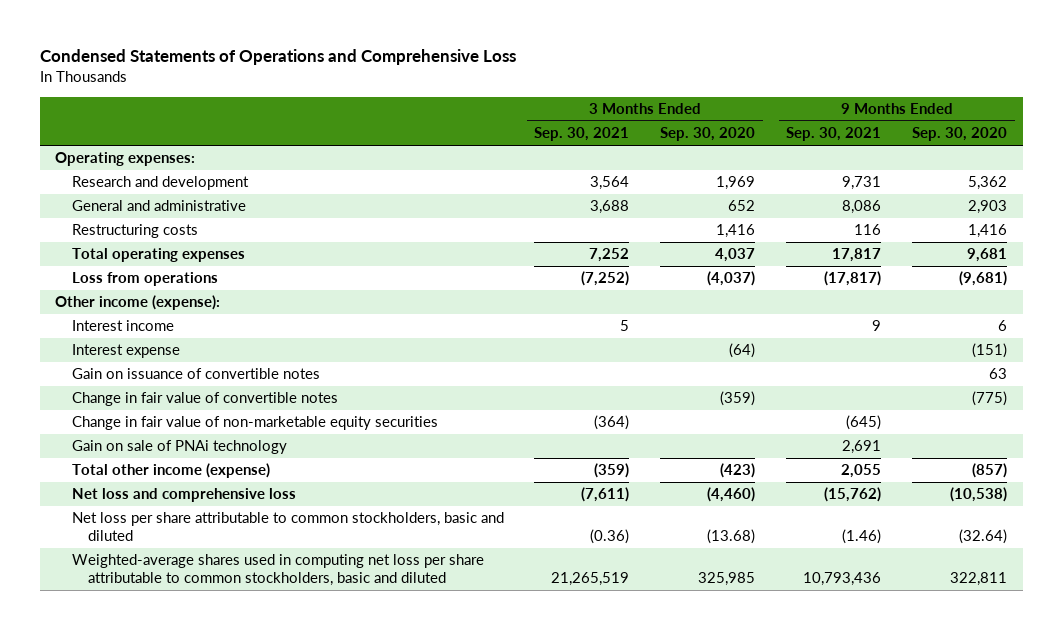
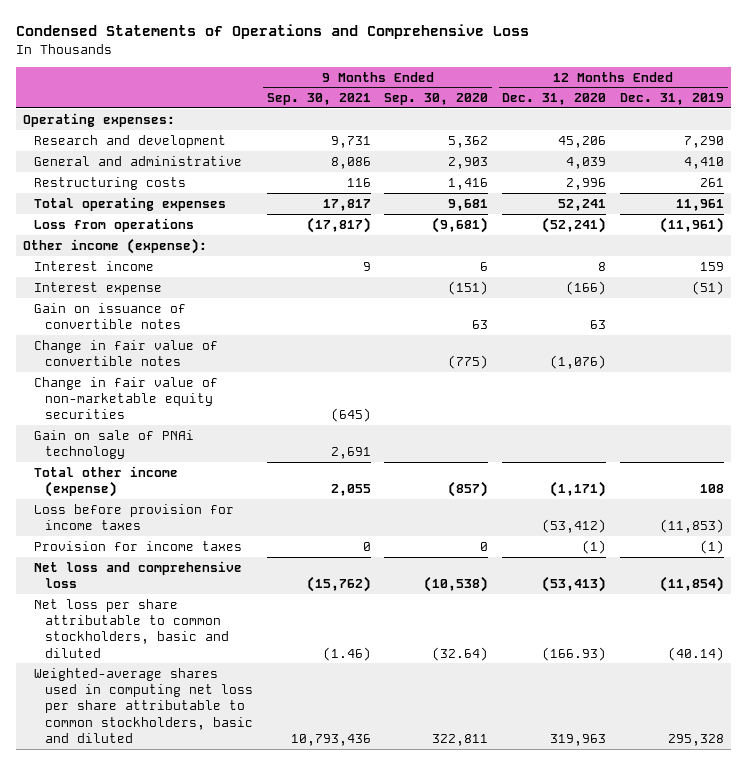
- | 3 Months Ended Sep. 30, 2021 | 3 Months Ended Sep. 30, 2020 | 9 Months Ended Sep. 30, 2021 | 9 Months Ended Sep. 30, 2020
+ | 9 Months Ended Sep. 30, 2021 | 9 Months Ended Sep. 30, 2020 | 12 Months Ended Dec. 31, 2020 | 12 Months Ended Dec. 31, 2019
+ Loss before provision for income taxes | | | (53,412) | (11,853)
+ Provision for income taxes | 0 | 0 | (1) | (1)

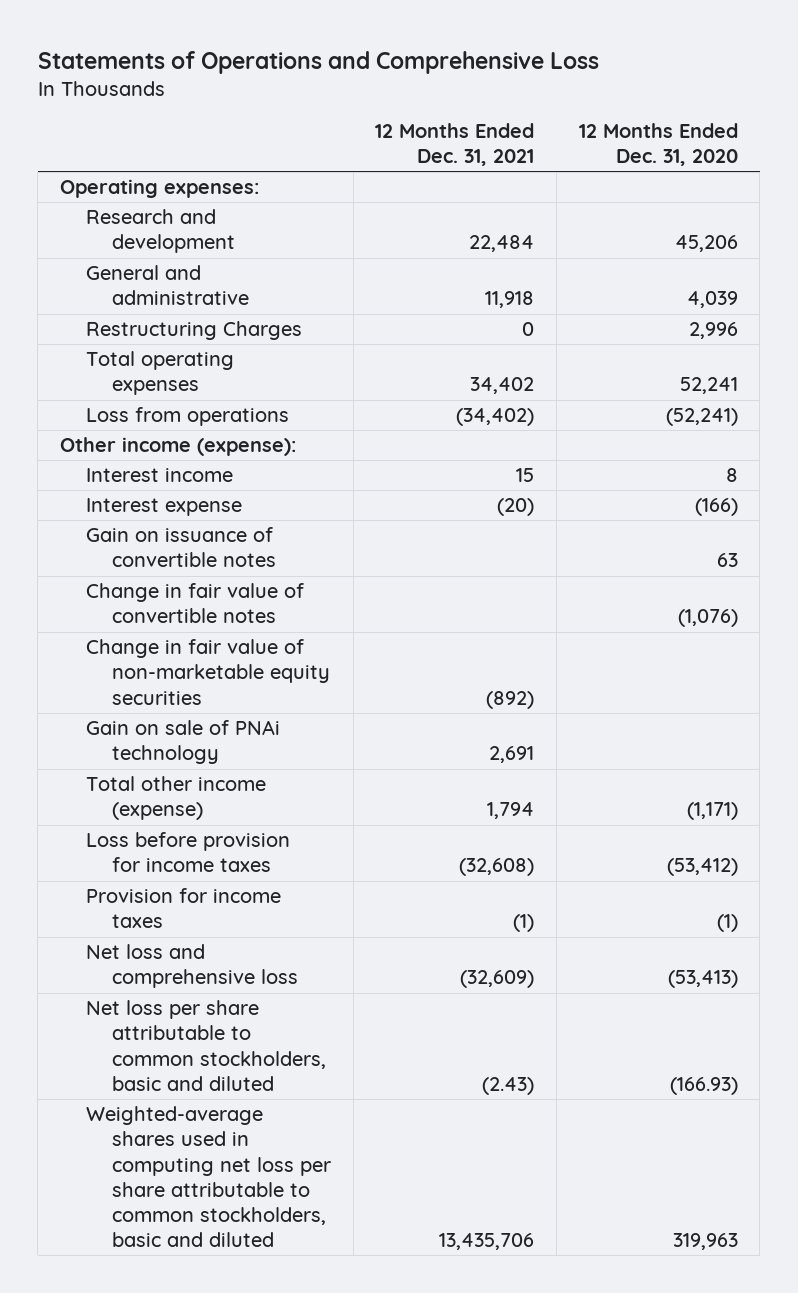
- Condensed Statements of Operations and Comprehensive Loss
+ Statements of Operations and Comprehensive Loss
- | 9 Months Ended Sep. 30, 2021 | 9 Months Ended Sep. 30, 2020 | 12 Months Ended Dec. 31, 2020 | 12 Months Ended Dec. 31, 2019
+ | 12 Months Ended Dec. 31, 2021 | 12 Months Ended Dec. 31, 2020
- Restructuring costs | 116 | 1,416 | 2,996 | 261
+ Restructuring Charges | 0 | 2,996

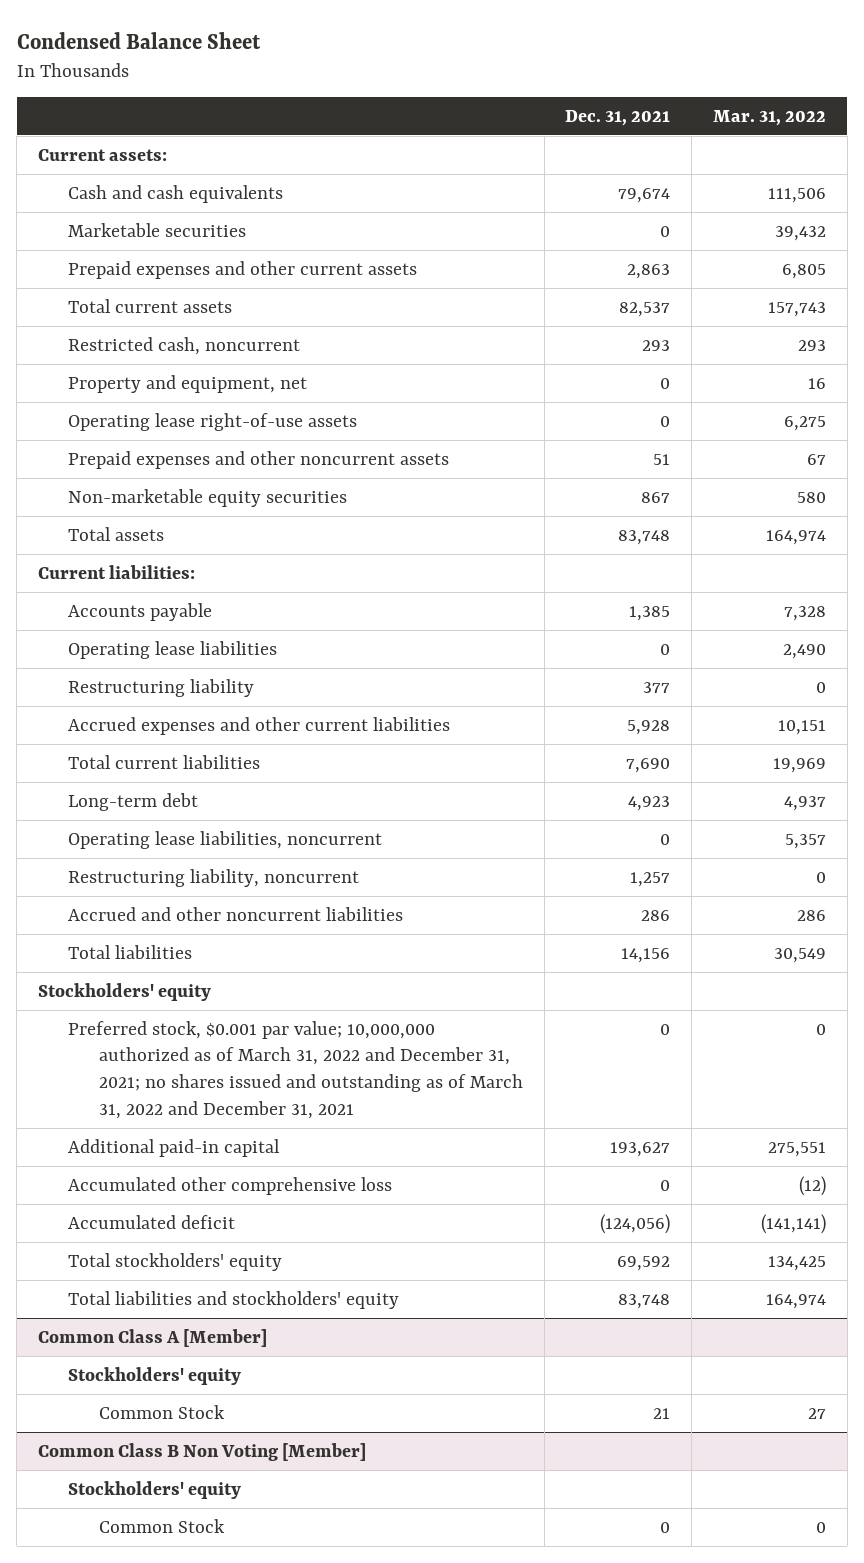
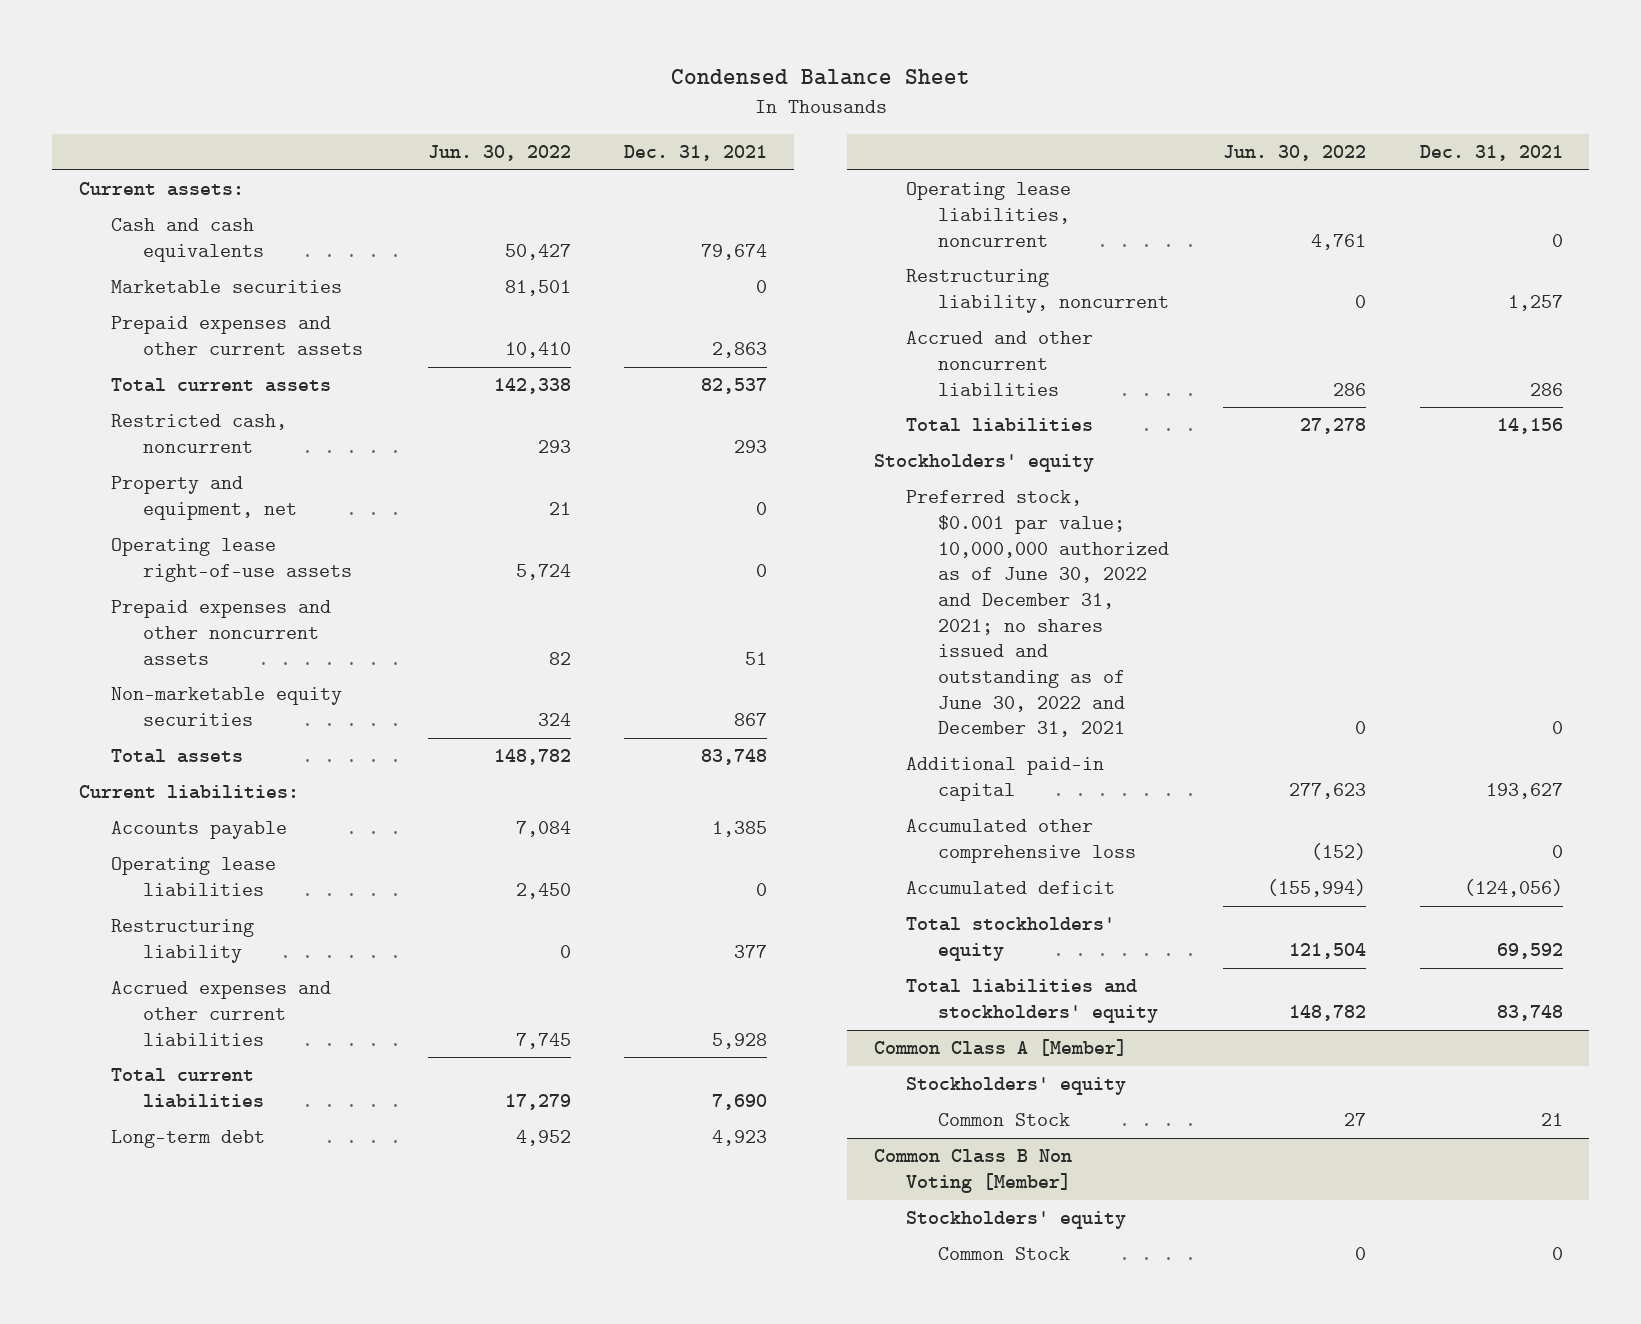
- | Dec. 31, 2021 | Mar. 31, 2022
+ | Jun. 30, 2022 | Dec. 31, 2021
- Preferred stock, $0.001 par value; 10,000,000 authorized as of March 31, 2022 and December 31, 2021; no shares issued and outstanding as of March 31, 2022 and December 31, 2021 | 0 | 0
+ Preferred stock, $0.001 par value; 10,000,000 authorized as of June 30, 2022 and December 31, 2021; no shares issued and outstanding as of June 30, 2022 and December 31, 2021 | 0 | 0

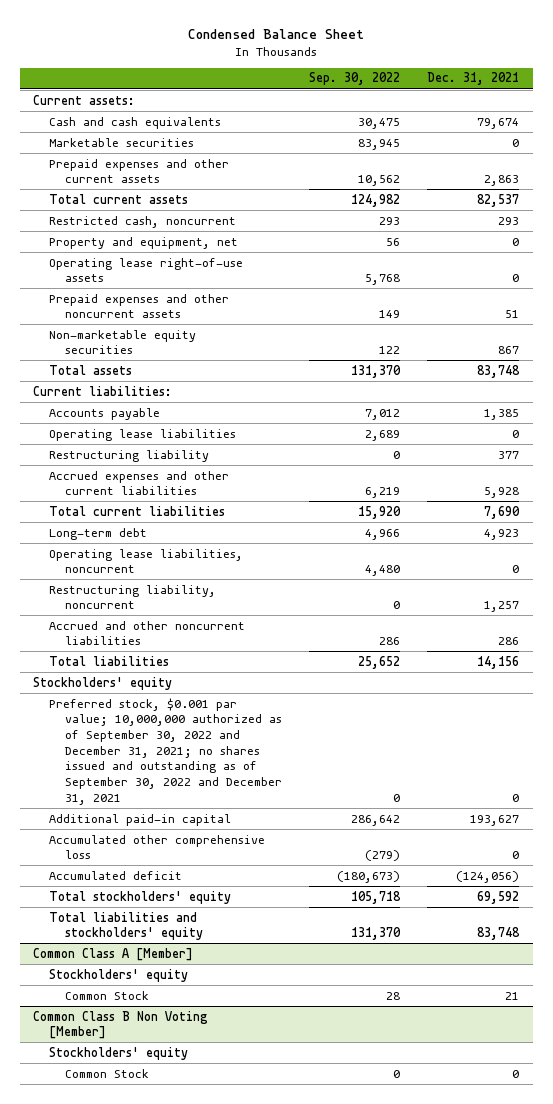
- | Jun. 30, 2022 | Dec. 31, 2021
+ | Sep. 30, 2022 | Dec. 31, 2021
- Preferred stock, $0.001 par value; 10,000,000 authorized as of June 30, 2022 and December 31, 2021; no shares issued and outstanding as of June 30, 2022 and December 31, 2021 | 0 | 0
+ Preferred stock, $0.001 par value; 10,000,000 authorized as of September 30, 2022 and December 31, 2021; no shares issued and outstanding as of September 30, 2022 and December 31, 2021 | 0 | 0

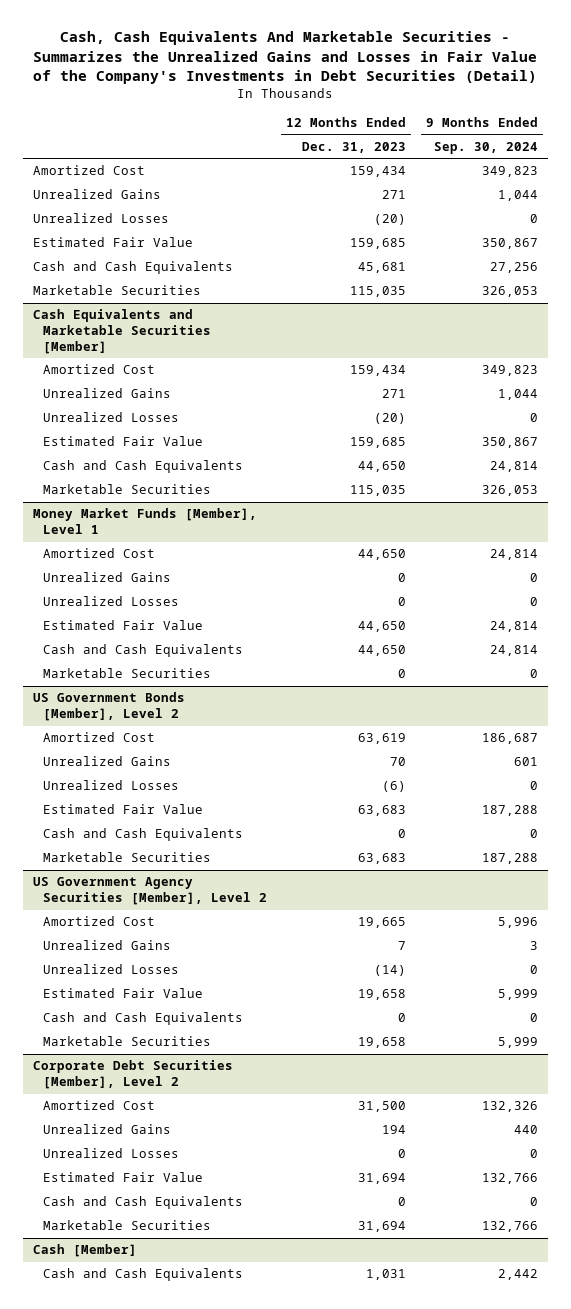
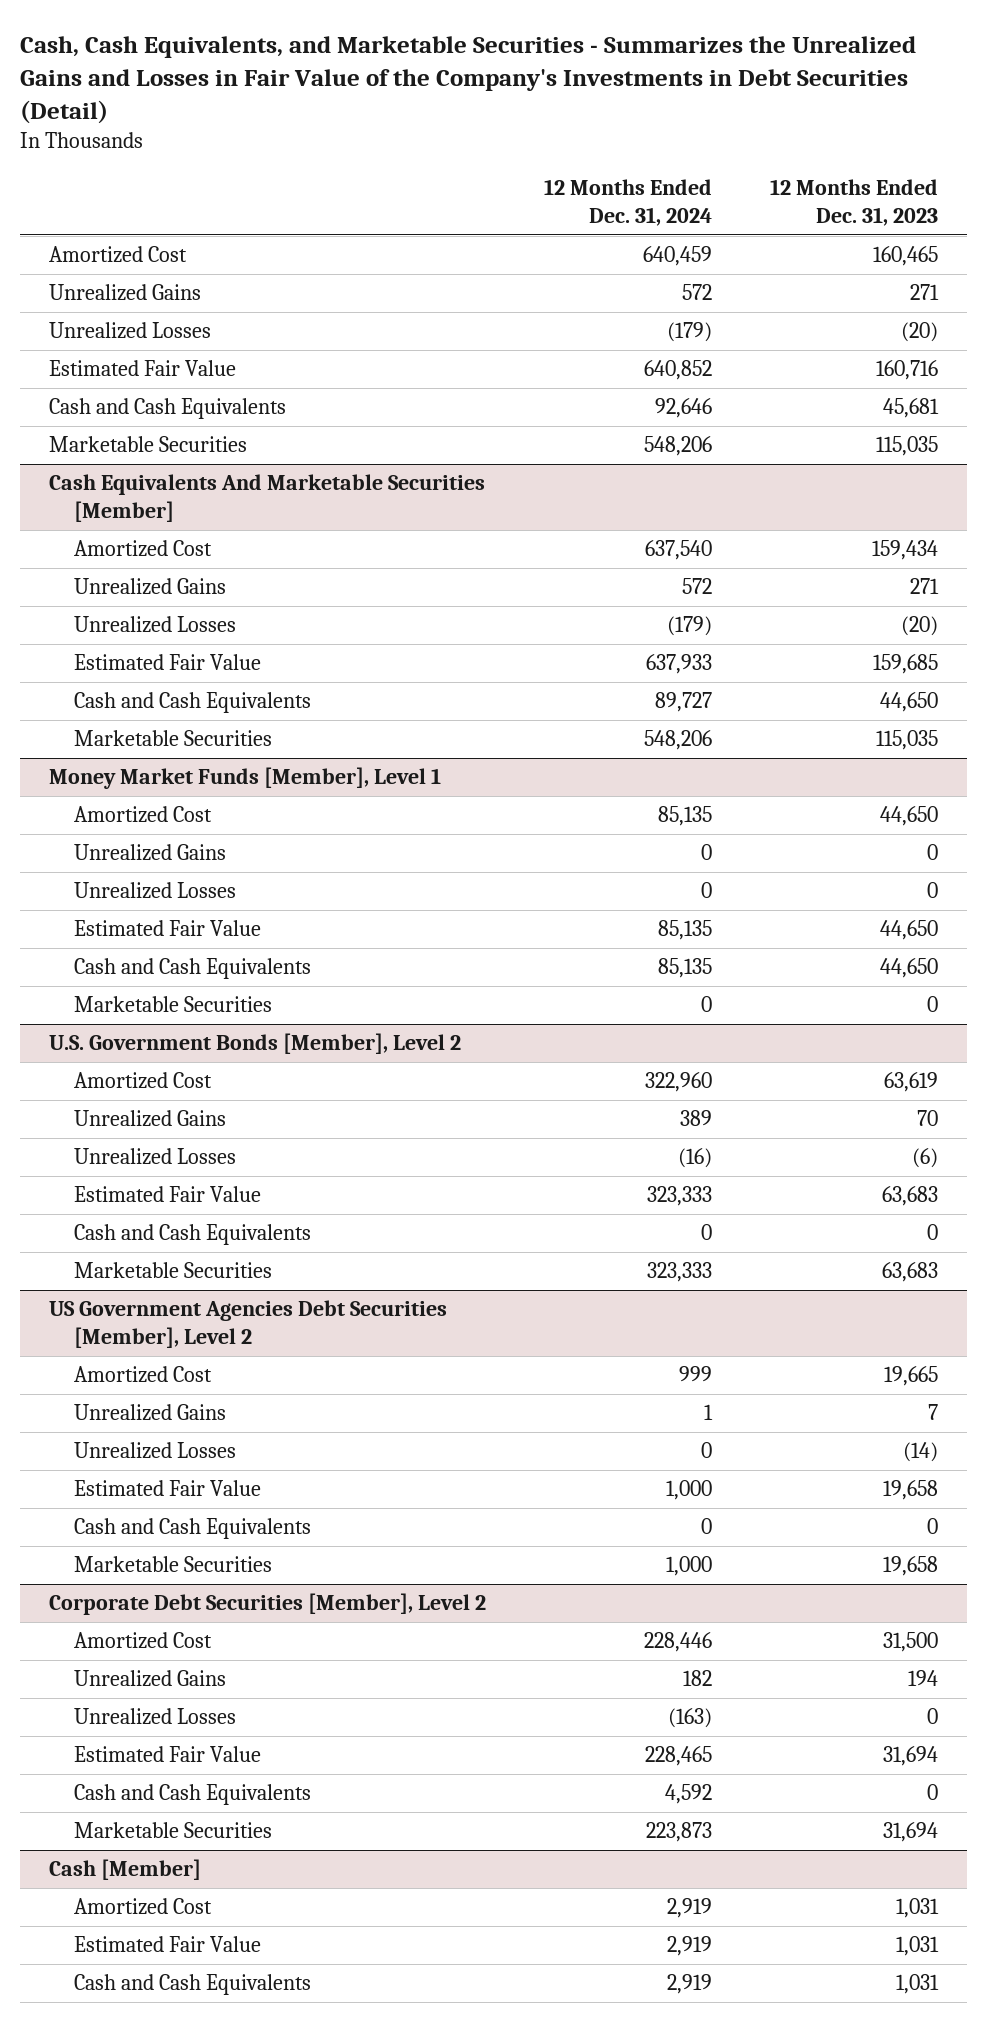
- Cash, Cash Equivalents And Marketable Securities - Summarizes the Unrealized Gains and Losses in Fair Value of the Company's Investments in Debt Securities (Detail)
+ Cash, Cash Equivalents, and Marketable Securities - Summarizes the Unrealized Gains and Losses in Fair Value of the Company's Investments in Debt Securities (Detail)
- | 12 Months Ended Dec. 31, 2023 | 9 Months Ended Sep. 30, 2024
+ | 12 Months Ended Dec. 31, 2024 | 12 Months Ended Dec. 31, 2023
- Amortized Cost | 159,434 | 349,823
+ Amortized Cost | 640,459 | 160,465
- Estimated Fair Value | 159,685 | 350,867
+ Estimated Fair Value | 640,852 | 160,716
- Cash Equivalents and Marketable Securities [Member]
+ Cash Equivalents And Marketable Securities [Member]
- US Government Bonds [Member], Level 2
+ U.S. Government Bonds [Member], Level 2
- US Government Agency Securities [Member], Level 2
+ US Government Agencies Debt Securities [Member], Level 2
@ Cash [Member]
+ Amortized Cost | 2,919 | 1,031
+ Estimated Fair Value | 2,919 | 1,031

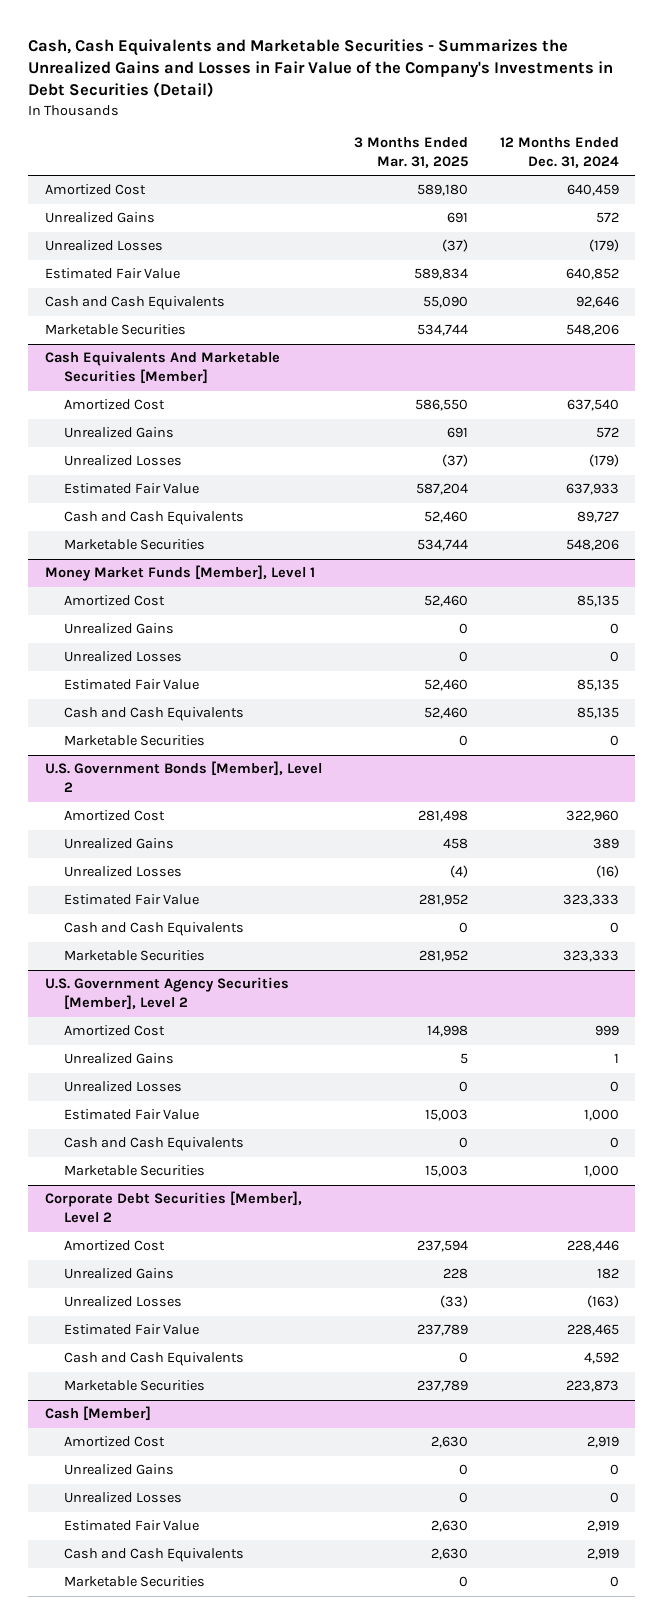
- Cash, Cash Equivalents, and Marketable Securities - Summarizes the Unrealized Gains and Losses in Fair Value of the Company's Investments in Debt Securities (Detail)
+ Cash, Cash Equivalents and Marketable Securities - Summarizes the Unrealized Gains and Losses in Fair Value of the Company's Investments in Debt Securities (Detail)
- | 12 Months Ended Dec. 31, 2024 | 12 Months Ended Dec. 31, 2023
+ | 3 Months Ended Mar. 31, 2025 | 12 Months Ended Dec. 31, 2024
- US Government Agencies Debt Securities [Member], Level 2
+ U.S. Government Agency Securities [Member], Level 2
@ Cash [Member]
+ Unrealized Gains | 0 | 0
+ Unrealized Losses | 0 | 0
+ Marketable Securities | 0 | 0

